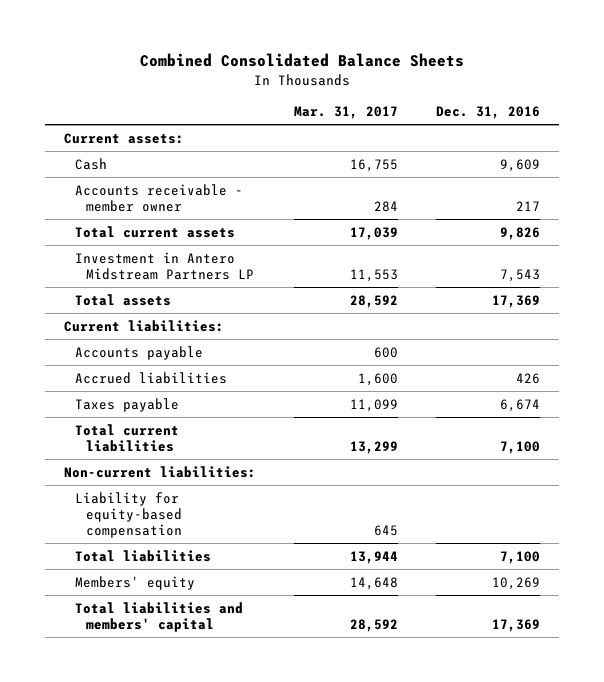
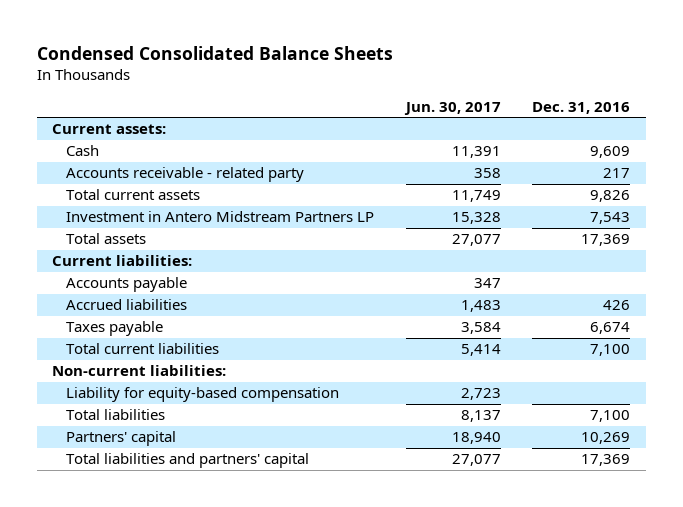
- Combined Consolidated Balance Sheets
+ Condensed Consolidated Balance Sheets
- | Mar. 31, 2017 | Dec. 31, 2016
+ | Jun. 30, 2017 | Dec. 31, 2016
- Accounts receivable - member owner | 284 | 217
+ Accounts receivable - related party | 358 | 217
- Members' equity | 14,648 | 10,269
- Total liabilities and members' capital | 28,592 | 17,369
+ Partners' capital | 18,940 | 10,269
+ Total liabilities and partners' capital | 27,077 | 17,369

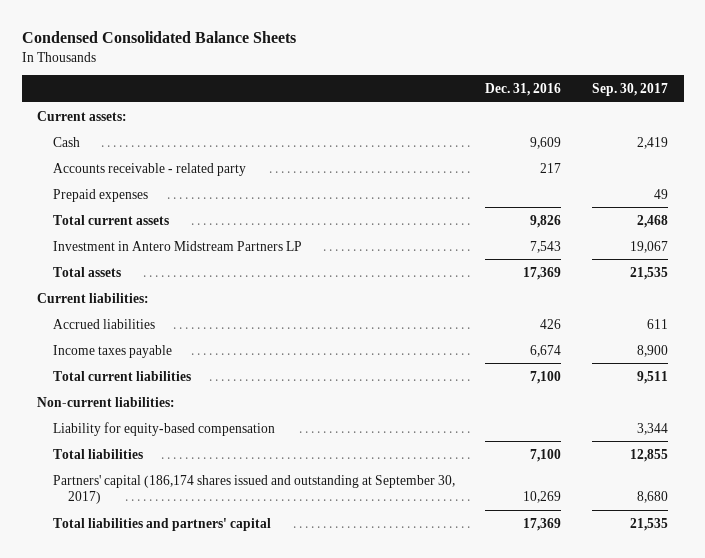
- | Jun. 30, 2017 | Dec. 31, 2016
+ | Dec. 31, 2016 | Sep. 30, 2017
+ Prepaid expenses | | 49
- Accounts payable | 347 |
- Taxes payable | 3,584 | 6,674
+ Income taxes payable | 6,674 | 8,900
- Partners' capital | 18,940 | 10,269
+ Partners' capital (186,174 shares issued and outstanding at September 30, 2017) | 10,269 | 8,680

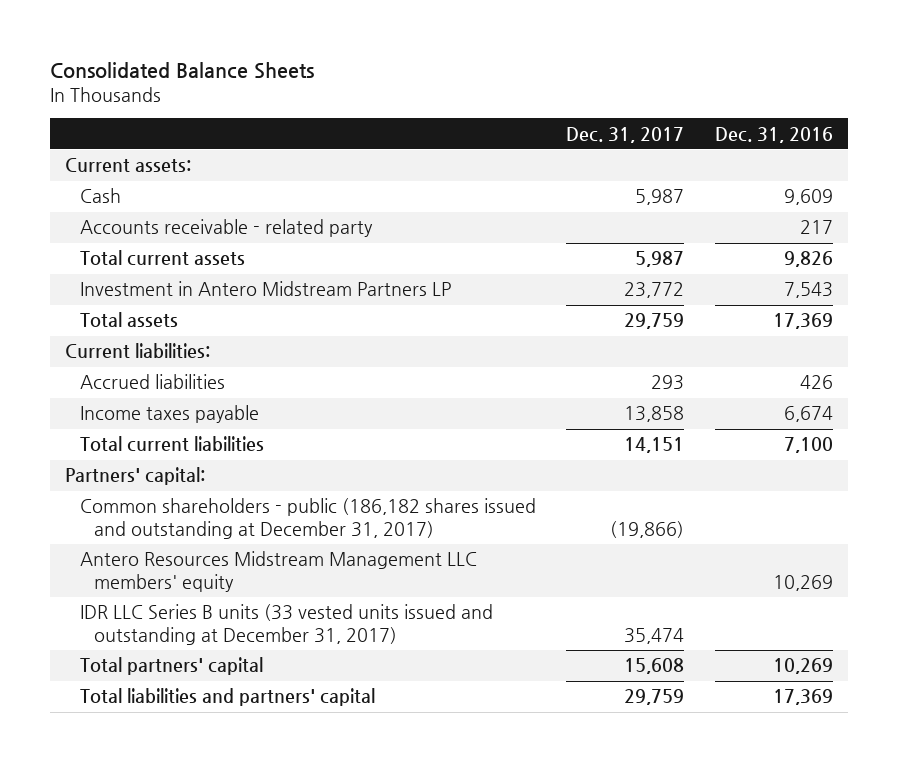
- Condensed Consolidated Balance Sheets
+ Consolidated Balance Sheets
- | Dec. 31, 2016 | Sep. 30, 2017
+ | Dec. 31, 2017 | Dec. 31, 2016
- Prepaid expenses | | 49
- Non-current liabilities:
- Liability for equity-based compensation | | 3,344
- Total liabilities | 7,100 | 12,855
- Partners' capital (186,174 shares issued and outstanding at September 30, 2017) | 10,269 | 8,680
+ Partners' capital:
+ Common shareholders - public (186,182 shares issued and outstanding at December 31, 2017) | (19,866) |
+ Antero Resources Midstream Management LLC members' equity | | 10,269
+ IDR LLC Series B units (33 vested units issued and outstanding at December 31, 2017) | 35,474 |
+ Total partners' capital | 15,608 | 10,269

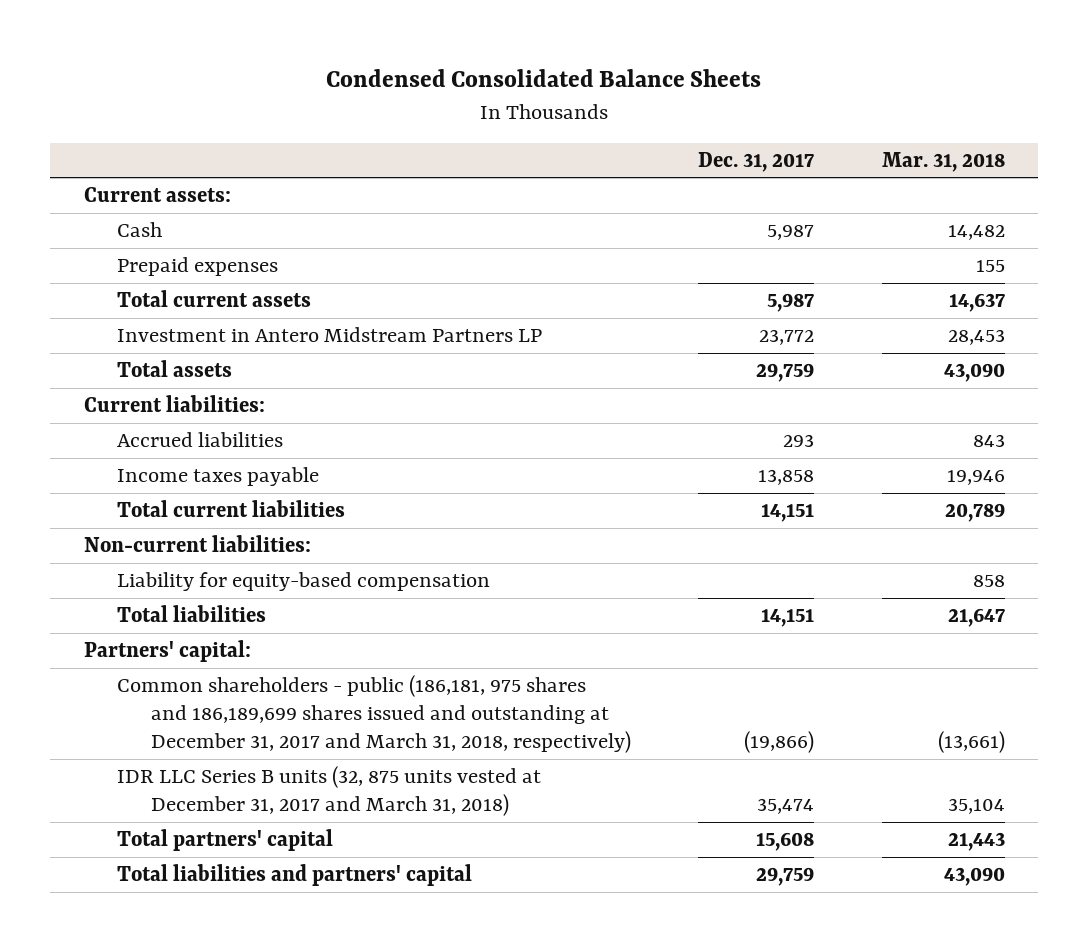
- Consolidated Balance Sheets
+ Condensed Consolidated Balance Sheets
- | Dec. 31, 2017 | Dec. 31, 2016
+ | Dec. 31, 2017 | Mar. 31, 2018
- Accounts receivable - related party | | 217
+ Prepaid expenses | | 155
+ Non-current liabilities:
+ Liability for equity-based compensation | | 858
+ Total liabilities | 14,151 | 21,647
- Common shareholders - public (186,182 shares issued and outstanding at December 31, 2017) | (19,866) |
- Antero Resources Midstream Management LLC members' equity | | 10,269
- IDR LLC Series B units (33 vested units issued and outstanding at December 31, 2017) | 35,474 |
+ Common shareholders - public (186,181, 975 shares and 186,189,699 shares issued and outstanding at December 31, 2017 and March 31, 2018, respectively) | (19,866) | (13,661)
+ IDR LLC Series B units (32, 875 units vested at December 31, 2017 and March 31, 2018) | 35,474 | 35,104

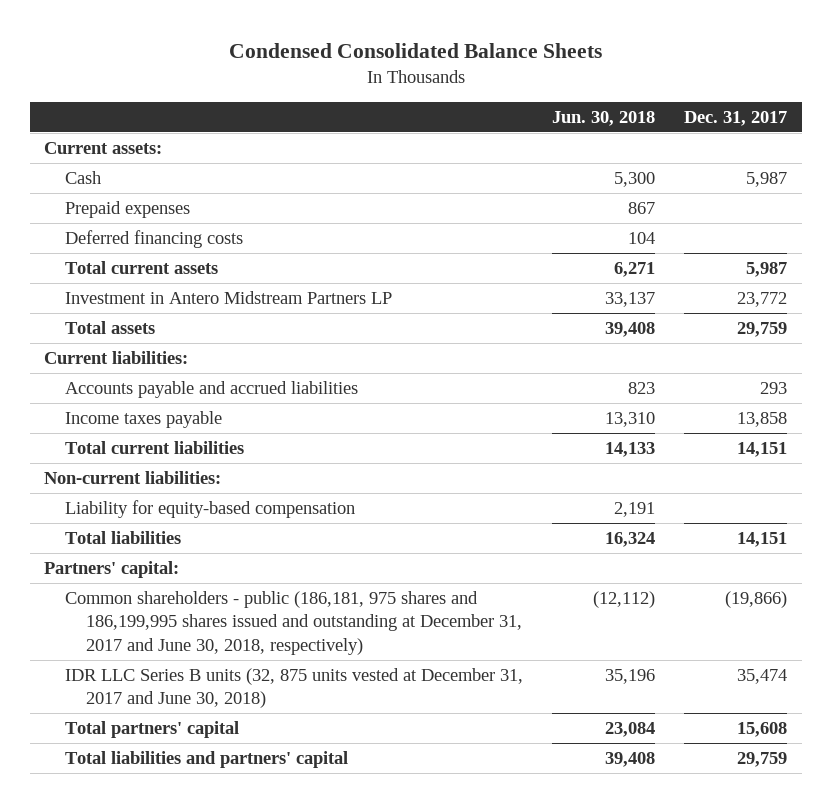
- | Dec. 31, 2017 | Mar. 31, 2018
+ | Jun. 30, 2018 | Dec. 31, 2017
+ Deferred financing costs | 104 |
- Accrued liabilities | 293 | 843
+ Accounts payable and accrued liabilities | 823 | 293
- Common shareholders - public (186,181, 975 shares and 186,189,699 shares issued and outstanding at December 31, 2017 and March 31, 2018, respectively) | (19,866) | (13,661)
- IDR LLC Series B units (32, 875 units vested at December 31, 2017 and March 31, 2018) | 35,474 | 35,104
+ Common shareholders - public (186,181, 975 shares and 186,199,995 shares issued and outstanding at December 31, 2017 and June 30, 2018, respectively) | (12,112) | (19,866)
+ IDR LLC Series B units (32, 875 units vested at December 31, 2017 and June 30, 2018) | 35,196 | 35,474

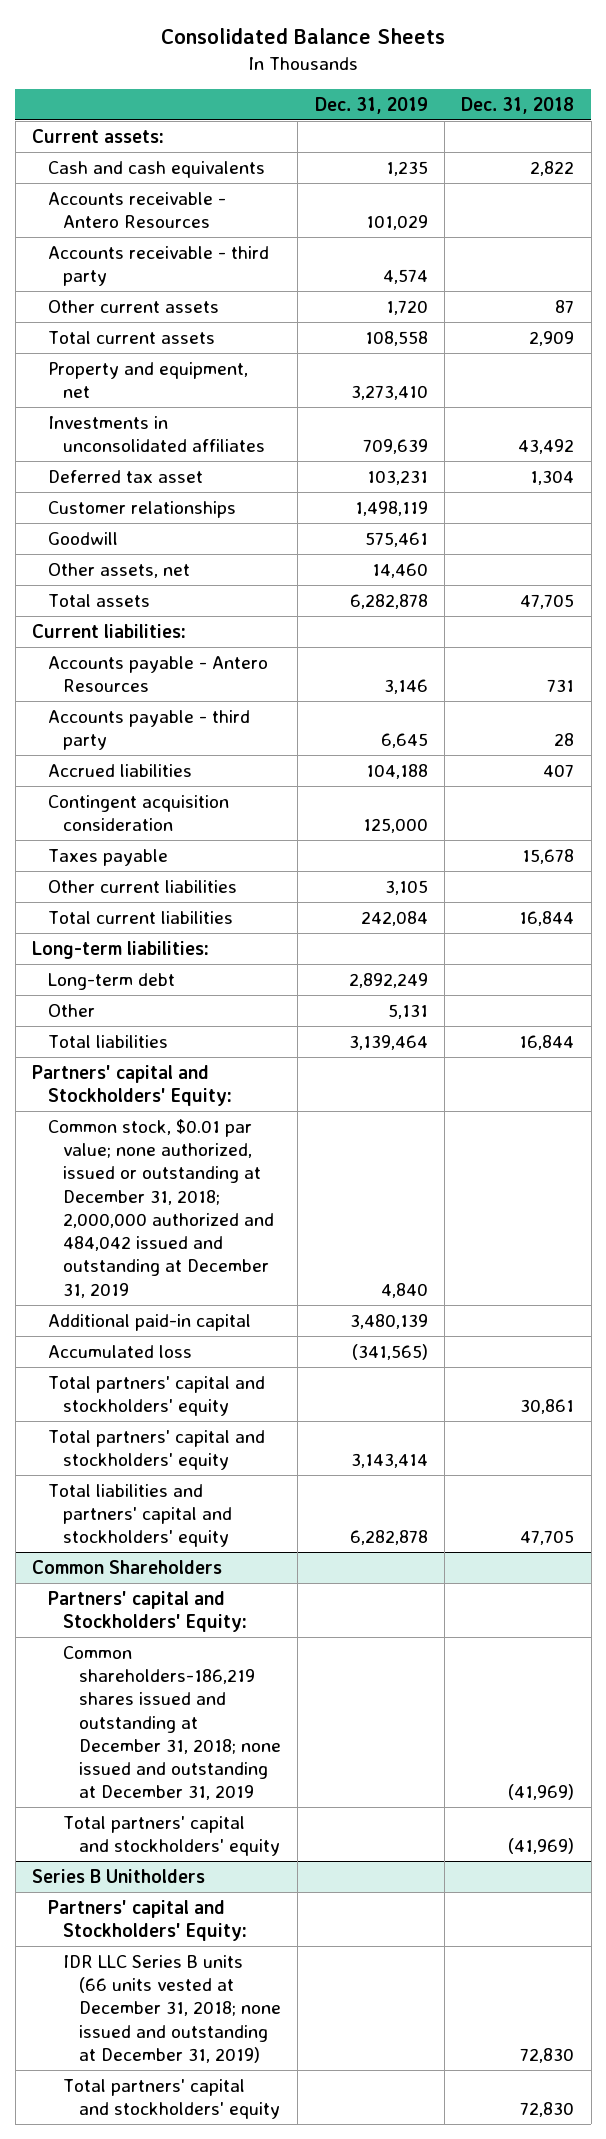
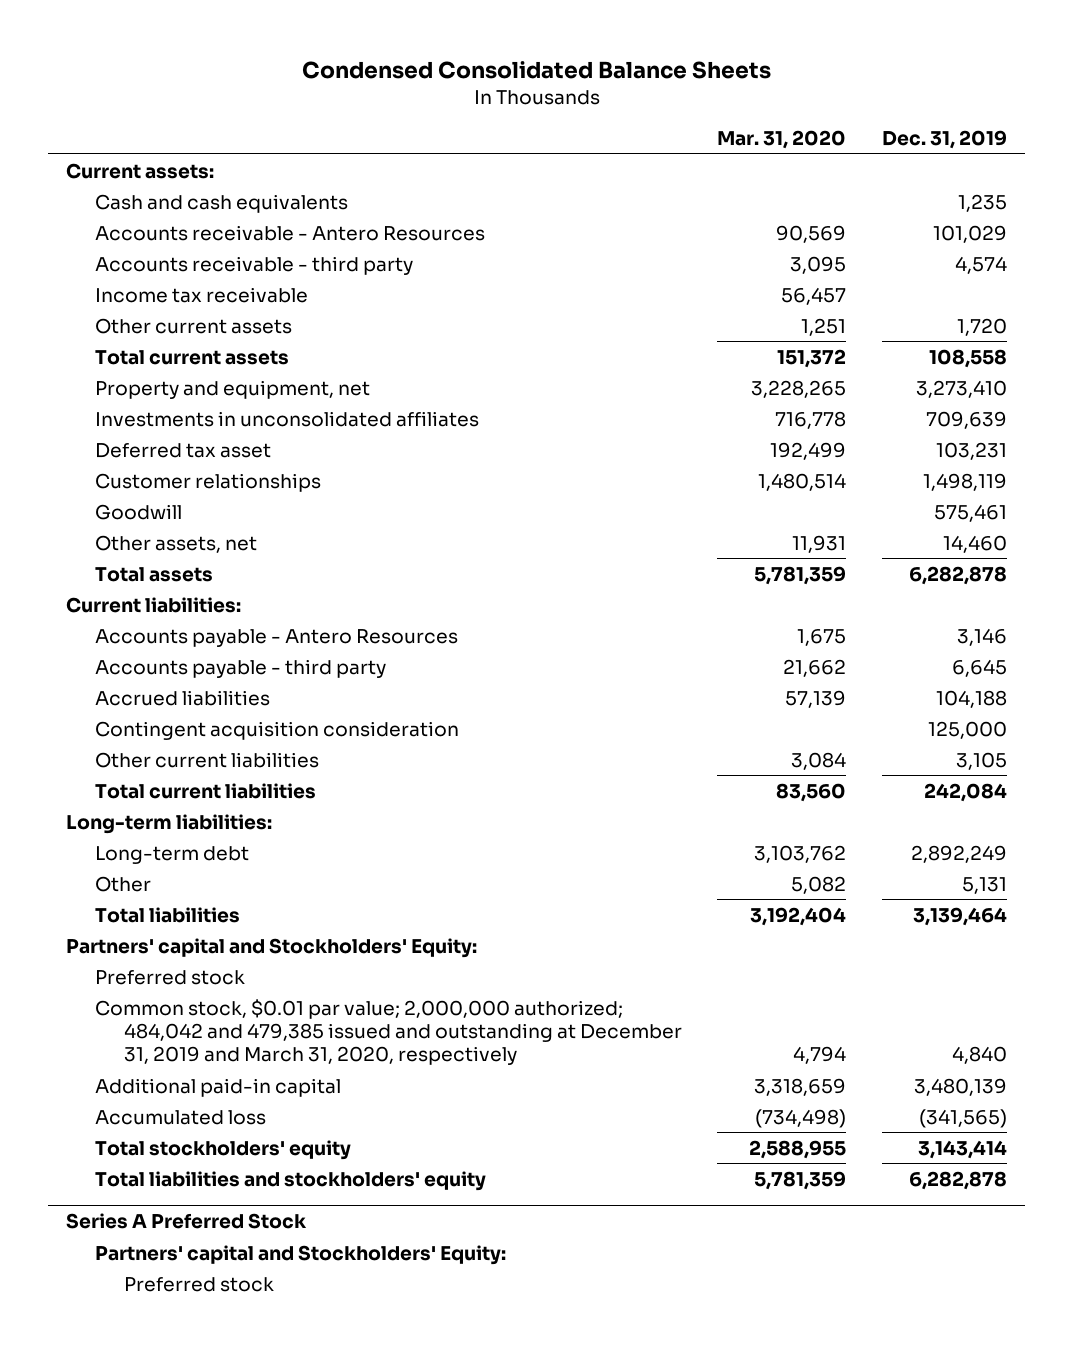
- Consolidated Balance Sheets
+ Condensed Consolidated Balance Sheets
- | Dec. 31, 2019 | Dec. 31, 2018
+ | Mar. 31, 2020 | Dec. 31, 2019
+ Income tax receivable | 56,457 |
- Taxes payable | | 15,678
- Common stock, $0.01 par value; none authorized, issued or outstanding at December 31, 2018; 2,000,000 authorized and 484,042 issued and outstanding at December 31, 2019 | 4,840 |
+ Preferred stock
+ Common stock, $0.01 par value; 2,000,000 authorized; 484,042 and 479,385 issued and outstanding at December 31, 2019 and March 31, 2020, respectively | 4,794 | 4,840
- Total partners' capital and stockholders' equity | | 30,861
- Total partners' capital and stockholders' equity | 3,143,414 |
- Total liabilities and partners' capital and stockholders' equity | 6,282,878 | 47,705
- Common Shareholders
- Partners' capital and Stockholders' Equity:
- Common shareholders-186,219 shares issued and outstanding at December 31, 2018; none issued and outstanding at December 31, 2019 | | (41,969)
- Total partners' capital and stockholders' equity | | (41,969)
- Series B Unitholders
+ Total stockholders' equity | 2,588,955 | 3,143,414
+ Total liabilities and stockholders' equity | 5,781,359 | 6,282,878
+ Series A Preferred Stock
- IDR LLC Series B units (66 units vested at December 31, 2018; none issued and outstanding at December 31, 2019) | | 72,830
- Total partners' capital and stockholders' equity | | 72,830
+ Preferred stock

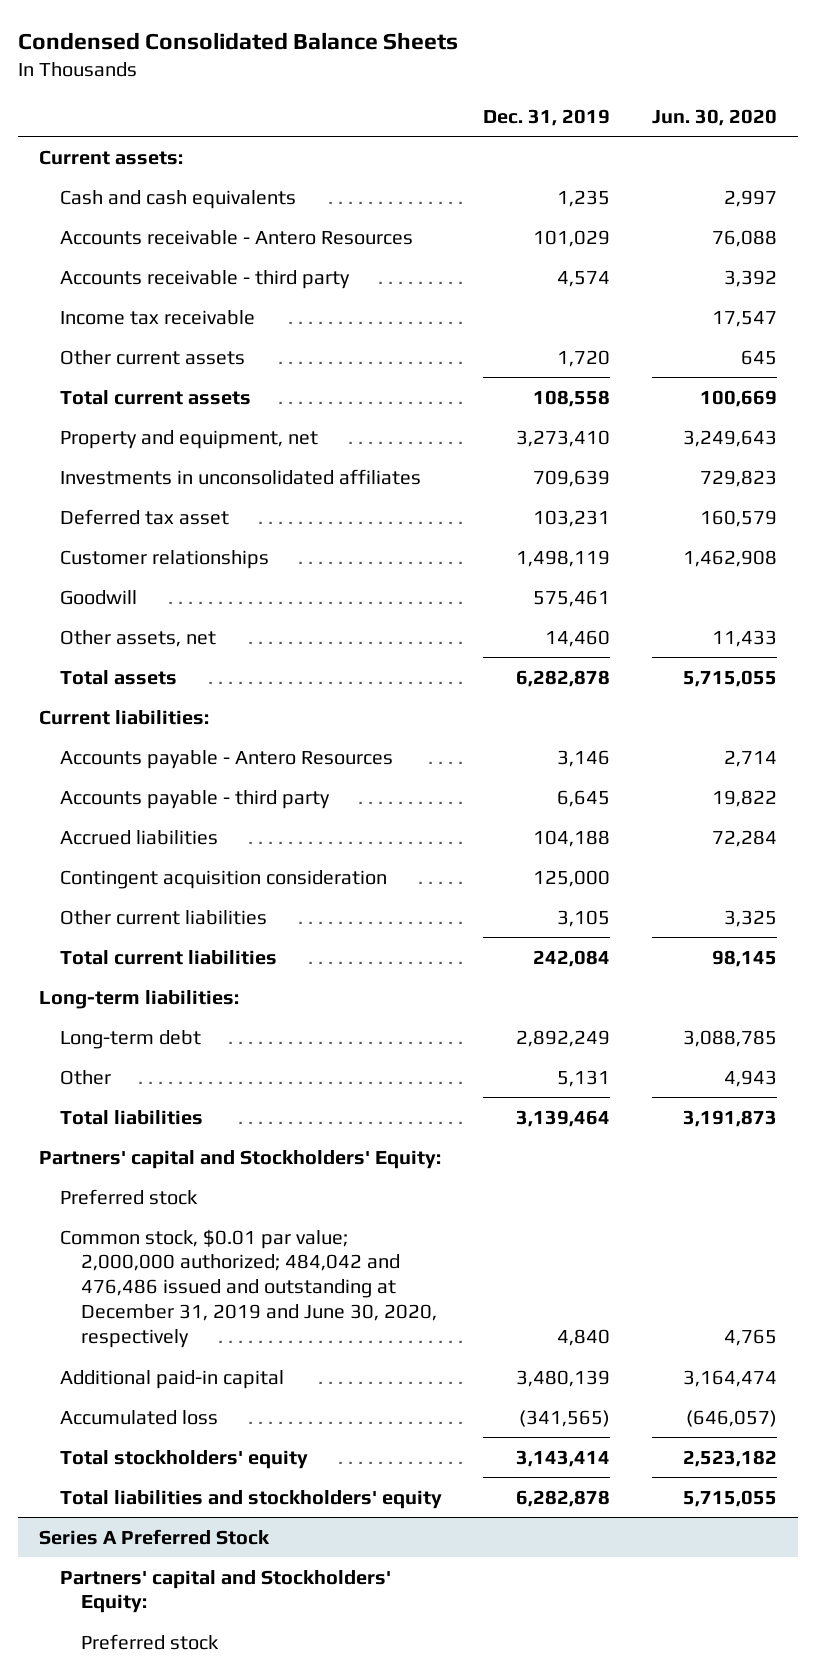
- | Mar. 31, 2020 | Dec. 31, 2019
+ | Dec. 31, 2019 | Jun. 30, 2020
- Common stock, $0.01 par value; 2,000,000 authorized; 484,042 and 479,385 issued and outstanding at December 31, 2019 and March 31, 2020, respectively | 4,794 | 4,840
+ Common stock, $0.01 par value; 2,000,000 authorized; 484,042 and 476,486 issued and outstanding at December 31, 2019 and June 30, 2020, respectively | 4,840 | 4,765

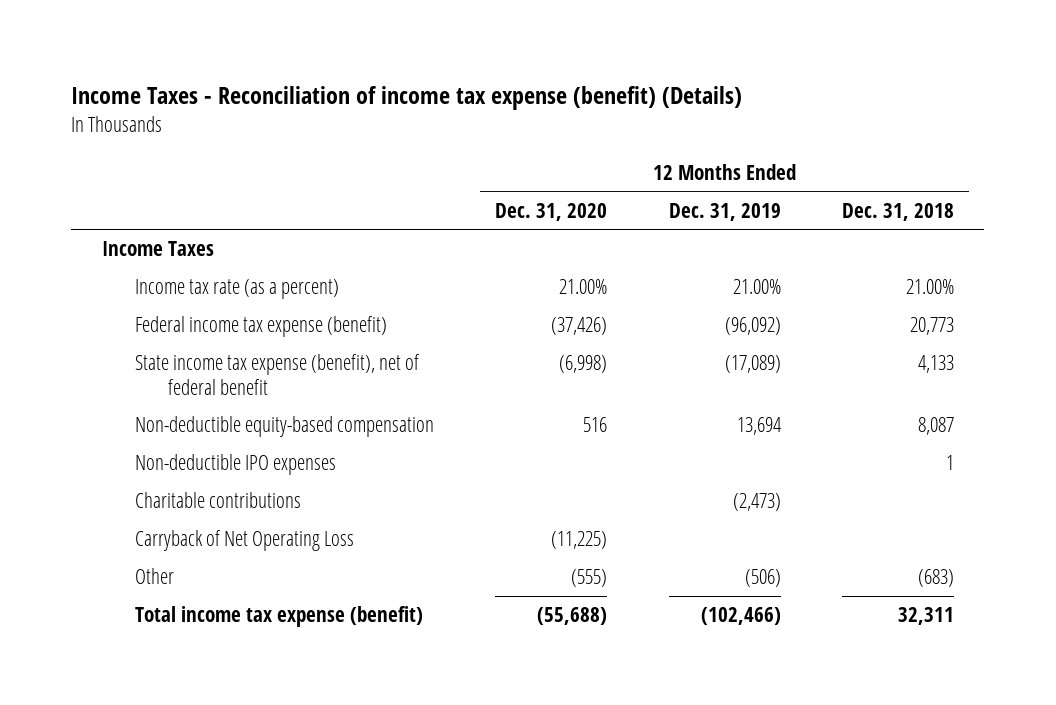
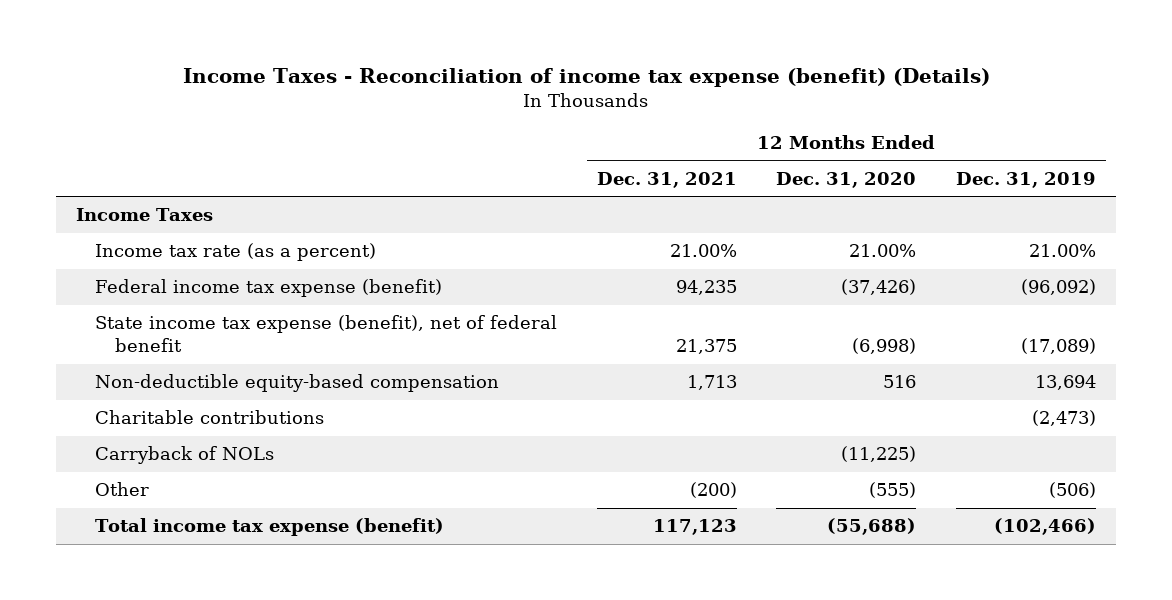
- | 12 Months Ended Dec. 31, 2020 | 12 Months Ended Dec. 31, 2019 | 12 Months Ended Dec. 31, 2018
+ | 12 Months Ended Dec. 31, 2021 | 12 Months Ended Dec. 31, 2020 | 12 Months Ended Dec. 31, 2019
- Non-deductible IPO expenses | | | 1
- Carryback of Net Operating Loss | (11,225) | |
+ Carryback of NOLs | | (11,225) |

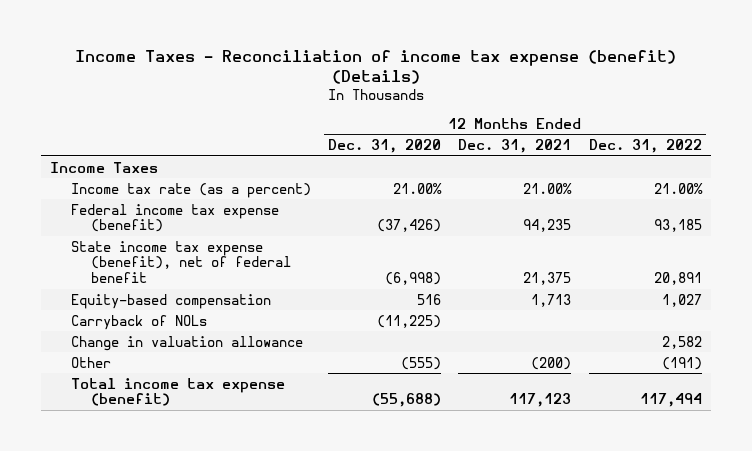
- | 12 Months Ended Dec. 31, 2021 | 12 Months Ended Dec. 31, 2020 | 12 Months Ended Dec. 31, 2019
+ | 12 Months Ended Dec. 31, 2020 | 12 Months Ended Dec. 31, 2021 | 12 Months Ended Dec. 31, 2022
- Non-deductible equity-based compensation | 1,713 | 516 | 13,694
- Charitable contributions | | | (2,473)
+ Equity-based compensation | 516 | 1,713 | 1,027
+ Change in valuation allowance | | | 2,582

